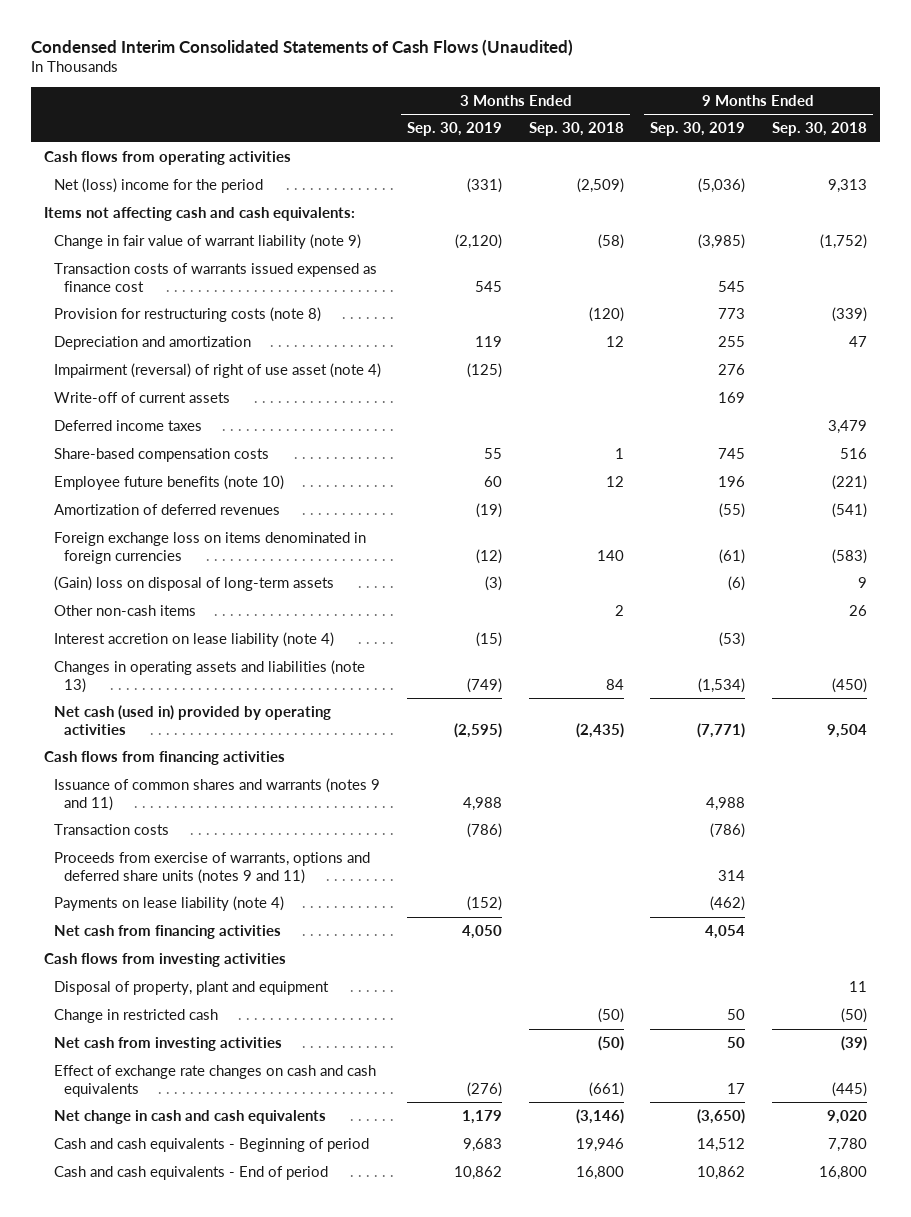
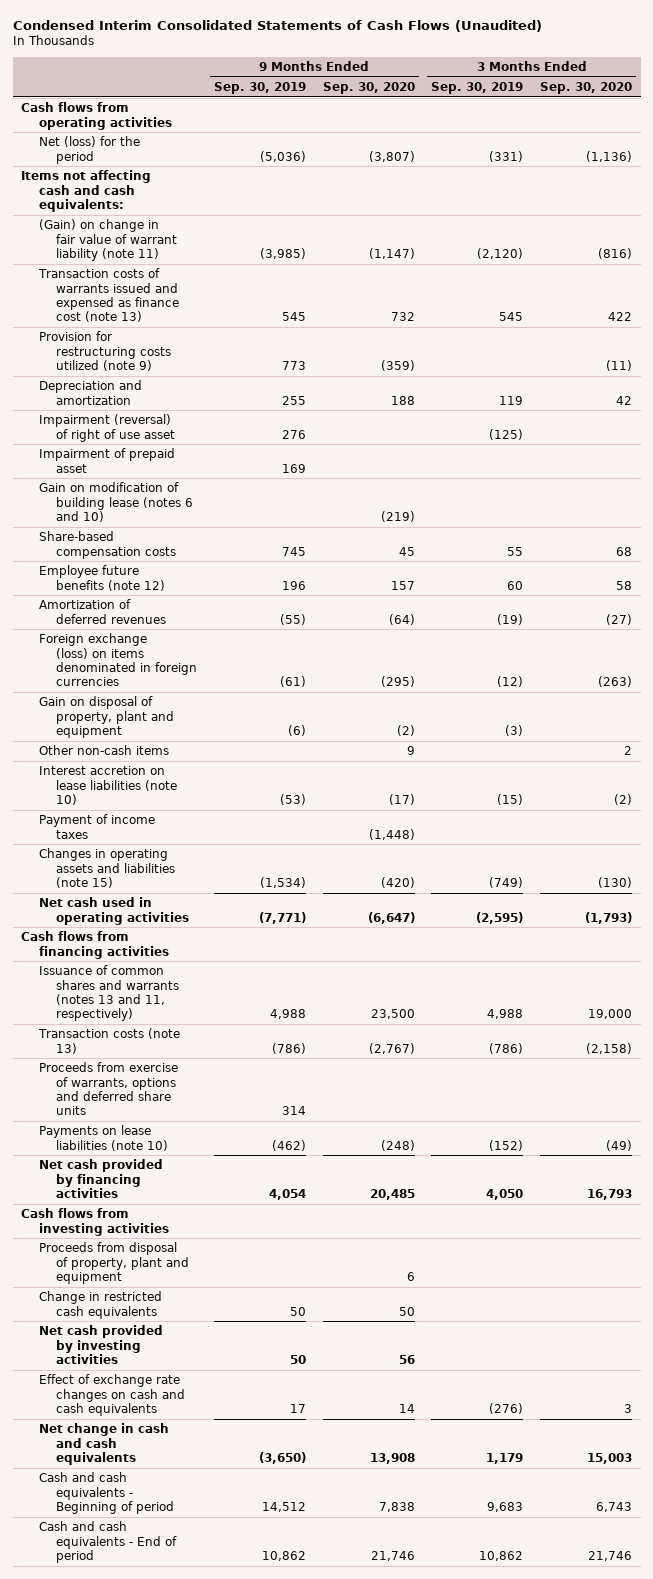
- | 3 Months Ended Sep. 30, 2019 | 3 Months Ended Sep. 30, 2018 | 9 Months Ended Sep. 30, 2019 | 9 Months Ended Sep. 30, 2018
+ | 9 Months Ended Sep. 30, 2019 | 9 Months Ended Sep. 30, 2020 | 3 Months Ended Sep. 30, 2019 | 3 Months Ended Sep. 30, 2020
- Net (loss) income for the period | (331) | (2,509) | (5,036) | 9,313
+ Net (loss) for the period | (5,036) | (3,807) | (331) | (1,136)
- Change in fair value of warrant liability (note 9) | (2,120) | (58) | (3,985) | (1,752)
- Transaction costs of warrants issued expensed as finance cost | 545 | | 545 |
- Provision for restructuring costs (note 8) | | (120) | 773 | (339)
+ (Gain) on change in fair value of warrant liability (note 11) | (3,985) | (1,147) | (2,120) | (816)
+ Transaction costs of warrants issued and expensed as finance cost (note 13) | 545 | 732 | 545 | 422
+ Provision for restructuring costs utilized (note 9) | 773 | (359) | | (11)
- Impairment (reversal) of right of use asset (note 4) | (125) | | 276 |
- Write-off of current assets | | | 169 |
- Deferred income taxes | | | | 3,479
+ Impairment (reversal) of right of use asset | 276 | | (125) |
+ Impairment of prepaid asset | 169 | | |
+ Gain on modification of building lease (notes 6 and 10) | | (219) | |
- Employee future benefits (note 10) | 60 | 12 | 196 | (221)
+ Employee future benefits (note 12) | 196 | 157 | 60 | 58
- Foreign exchange loss on items denominated in foreign currencies | (12) | 140 | (61) | (583)
- (Gain) loss on disposal of long-term assets | (3) | | (6) | 9
+ Foreign exchange (loss) on items denominated in foreign currencies | (61) | (295) | (12) | (263)
+ Gain on disposal of property, plant and equipment | (6) | (2) | (3) |
- Interest accretion on lease liability (note 4) | (15) | | (53) |
- Changes in operating assets and liabilities (note 13) | (749) | 84 | (1,534) | (450)
- Net cash (used in) provided by operating activities | (2,595) | (2,435) | (7,771) | 9,504
+ Interest accretion on lease liabilities (note 10) | (53) | (17) | (15) | (2)
+ Payment of income taxes | | (1,448) | |
+ Changes in operating assets and liabilities (note 15) | (1,534) | (420) | (749) | (130)
+ Net cash used in operating activities | (7,771) | (6,647) | (2,595) | (1,793)
- Issuance of common shares and warrants (notes 9 and 11) | 4,988 | | 4,988 |
- Transaction costs | (786) | | (786) |
- Proceeds from exercise of warrants, options and deferred share units (notes 9 and 11) | | | 314 |
- Payments on lease liability (note 4) | (152) | | (462) |
- Net cash from financing activities | 4,050 | | 4,054 |
+ Issuance of common shares and warrants (notes 13 and 11, respectively) | 4,988 | 23,500 | 4,988 | 19,000
+ Transaction costs (note 13) | (786) | (2,767) | (786) | (2,158)
+ Proceeds from exercise of warrants, options and deferred share units | 314 | | |
+ Payments on lease liabilities (note 10) | (462) | (248) | (152) | (49)
+ Net cash provided by financing activities | 4,054 | 20,485 | 4,050 | 16,793
- Disposal of property, plant and equipment | | | | 11
- Change in restricted cash | | (50) | 50 | (50)
- Net cash from investing activities | | (50) | 50 | (39)
+ Proceeds from disposal of property, plant and equipment | | 6 | |
+ Change in restricted cash equivalents | 50 | 50 | |
+ Net cash provided by investing activities | 50 | 56 | |

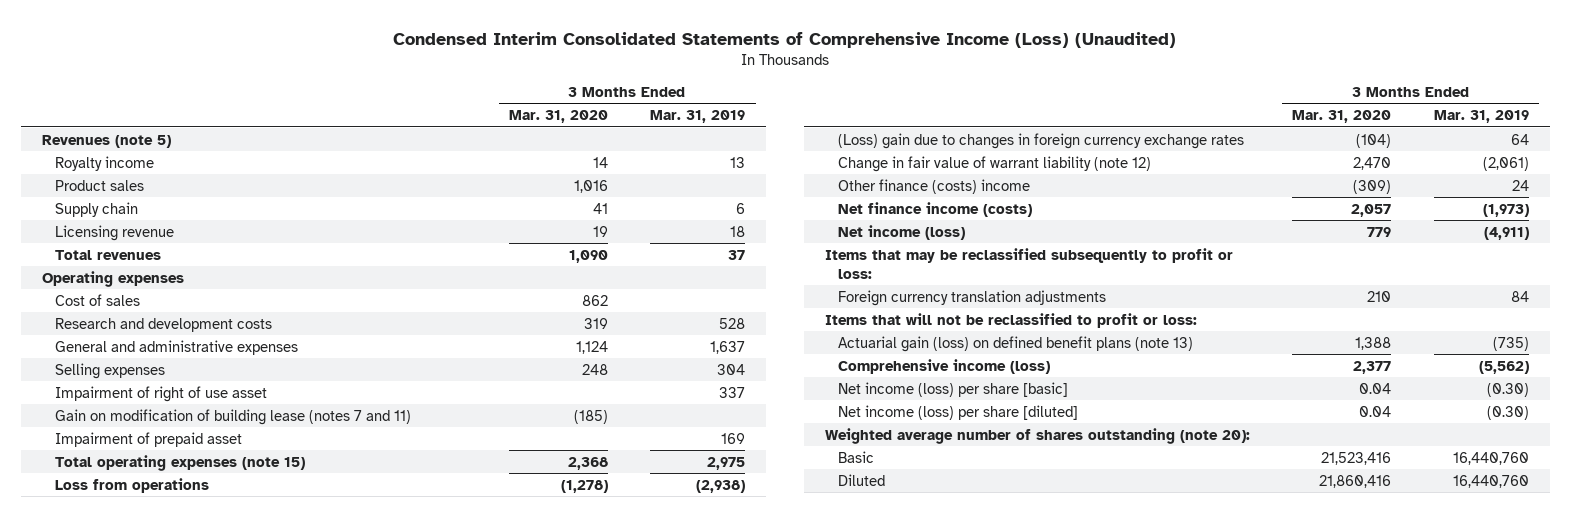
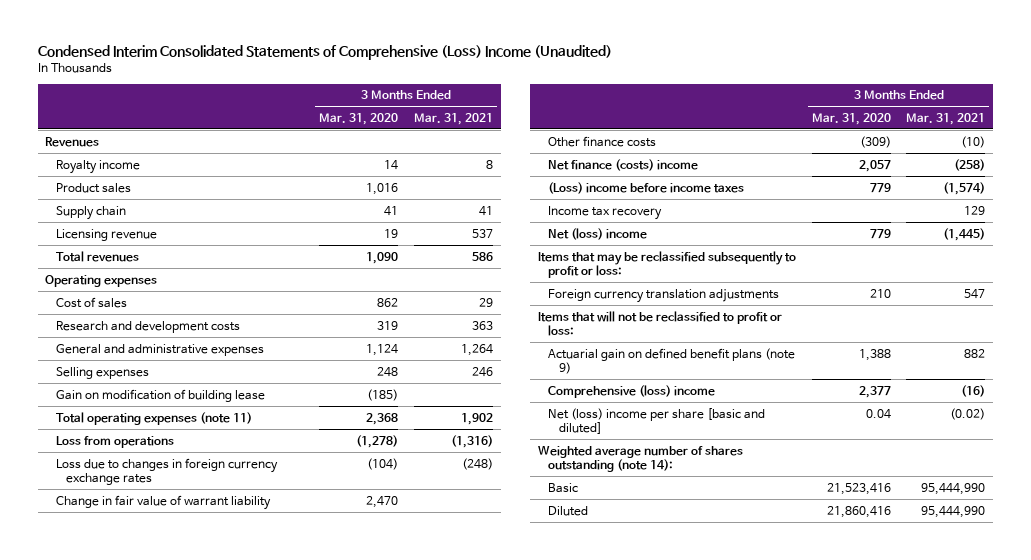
- Condensed Interim Consolidated Statements of Comprehensive Income (Loss) (Unaudited)
+ Condensed Interim Consolidated Statements of Comprehensive (Loss) Income (Unaudited)
- | 3 Months Ended Mar. 31, 2020 | 3 Months Ended Mar. 31, 2019
+ | 3 Months Ended Mar. 31, 2020 | 3 Months Ended Mar. 31, 2021
- Revenues (note 5)
+ Revenues
- Impairment of right of use asset | | 337
- Gain on modification of building lease (notes 7 and 11) | (185) |
- Impairment of prepaid asset | | 169
- Total operating expenses (note 15) | 2,368 | 2,975
+ Gain on modification of building lease | (185) |
+ Total operating expenses (note 11) | 2,368 | 1,902
- (Loss) gain due to changes in foreign currency exchange rates | (104) | 64
- Change in fair value of warrant liability (note 12) | 2,470 | (2,061)
- Other finance (costs) income | (309) | 24
- Net finance income (costs) | 2,057 | (1,973)
- Net income (loss) | 779 | (4,911)
+ Loss due to changes in foreign currency exchange rates | (104) | (248)
+ Change in fair value of warrant liability | 2,470 |
+ Other finance costs | (309) | (10)
+ Net finance (costs) income | 2,057 | (258)
+ (Loss) income before income taxes | 779 | (1,574)
+ Income tax recovery | | 129
+ Net (loss) income | 779 | (1,445)
- Actuarial gain (loss) on defined benefit plans (note 13) | 1,388 | (735)
- Comprehensive income (loss) | 2,377 | (5,562)
- Net income (loss) per share [basic] | 0.04 | (0.30)
- Net income (loss) per share [diluted] | 0.04 | (0.30)
- Weighted average number of shares outstanding (note 20):
+ Actuarial gain on defined benefit plans (note 9) | 1,388 | 882
+ Comprehensive (loss) income | 2,377 | (16)
+ Net (loss) income per share [basic and diluted] | 0.04 | (0.02)
+ Weighted average number of shares outstanding (note 14):

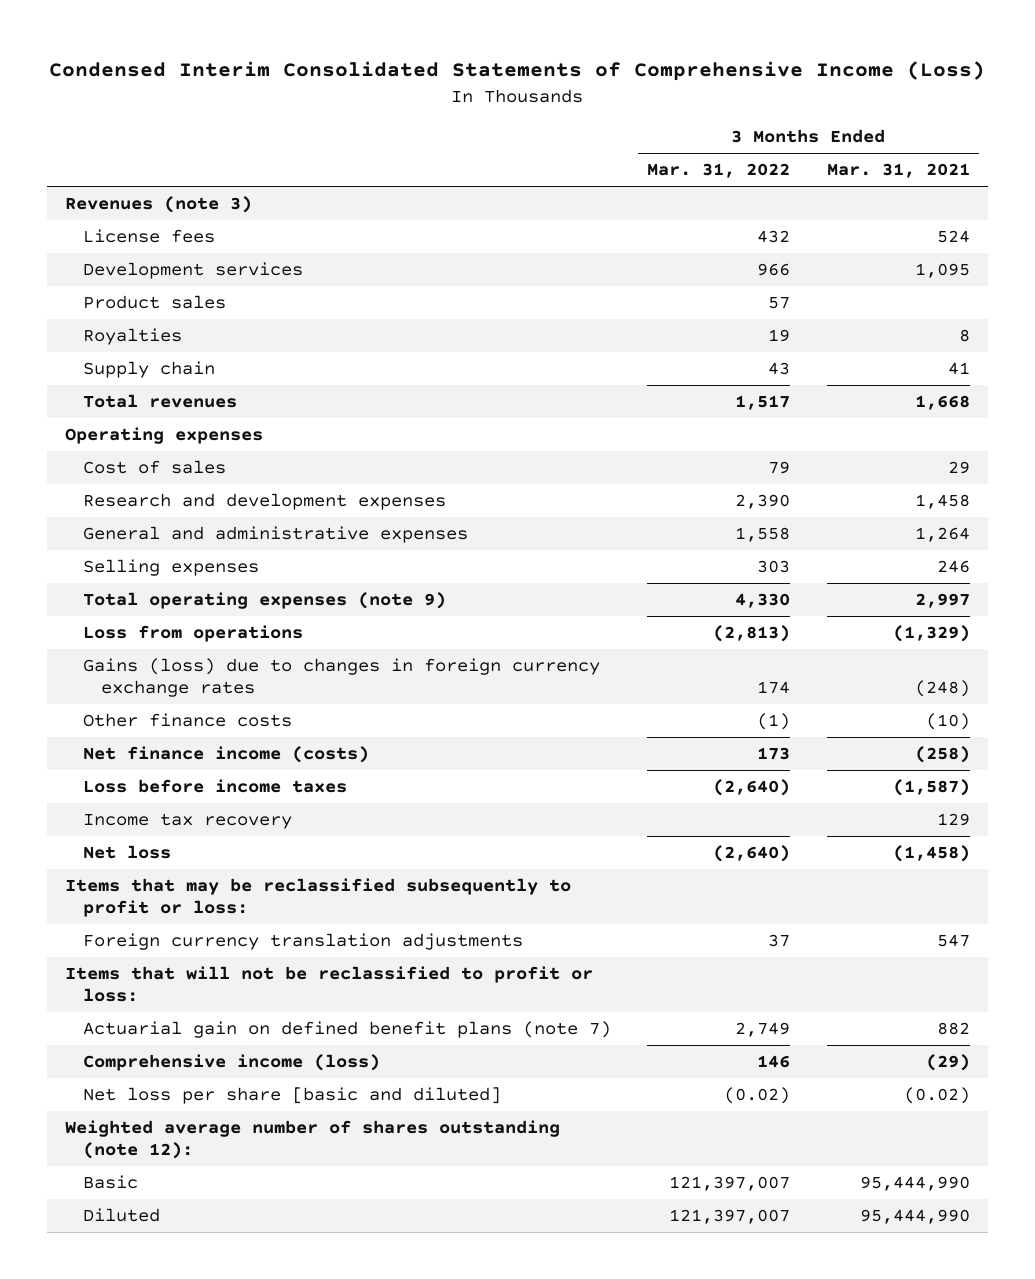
- Condensed Interim Consolidated Statements of Comprehensive (Loss) Income (Unaudited)
+ Condensed Interim Consolidated Statements of Comprehensive Income (Loss)
- | 3 Months Ended Mar. 31, 2020 | 3 Months Ended Mar. 31, 2021
+ | 3 Months Ended Mar. 31, 2022 | 3 Months Ended Mar. 31, 2021
- Revenues
- Royalty income | 14 | 8
+ Revenues (note 3)
+ License fees | 432 | 524
+ Development services | 966 | 1,095
+ Royalties | 19 | 8
- Licensing revenue | 19 | 537
- Total revenues | 1,090 | 586
+ Total revenues | 1,517 | 1,668
- Research and development costs | 319 | 363
+ Research and development expenses | 2,390 | 1,458
- Gain on modification of building lease | (185) |
- Total operating expenses (note 11) | 2,368 | 1,902
- Loss from operations | (1,278) | (1,316)
- Loss due to changes in foreign currency exchange rates | (104) | (248)
- Change in fair value of warrant liability | 2,470 |
+ Total operating expenses (note 9) | 4,330 | 2,997
+ Loss from operations | (2,813) | (1,329)
+ Gains (loss) due to changes in foreign currency exchange rates | 174 | (248)
- Net finance (costs) income | 2,057 | (258)
- (Loss) income before income taxes | 779 | (1,574)
+ Net finance income (costs) | 173 | (258)
+ Loss before income taxes | (2,640) | (1,587)
- Net (loss) income | 779 | (1,445)
+ Net loss | (2,640) | (1,458)
- Actuarial gain on defined benefit plans (note 9) | 1,388 | 882
- Comprehensive (loss) income | 2,377 | (16)
- Net (loss) income per share [basic and diluted] | 0.04 | (0.02)
- Weighted average number of shares outstanding (note 14):
+ Actuarial gain on defined benefit plans (note 7) | 2,749 | 882
+ Comprehensive income (loss) | 146 | (29)
+ Net loss per share [basic and diluted] | (0.02) | (0.02)
+ Weighted average number of shares outstanding (note 12):

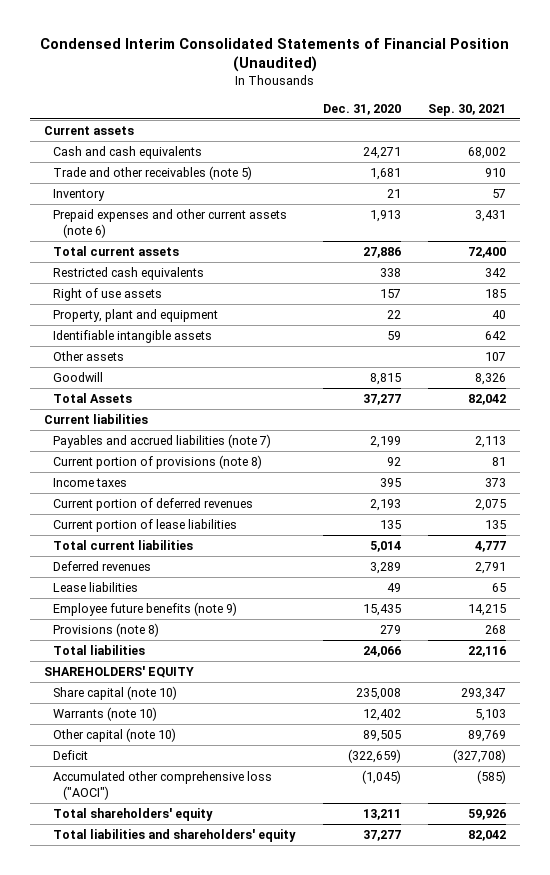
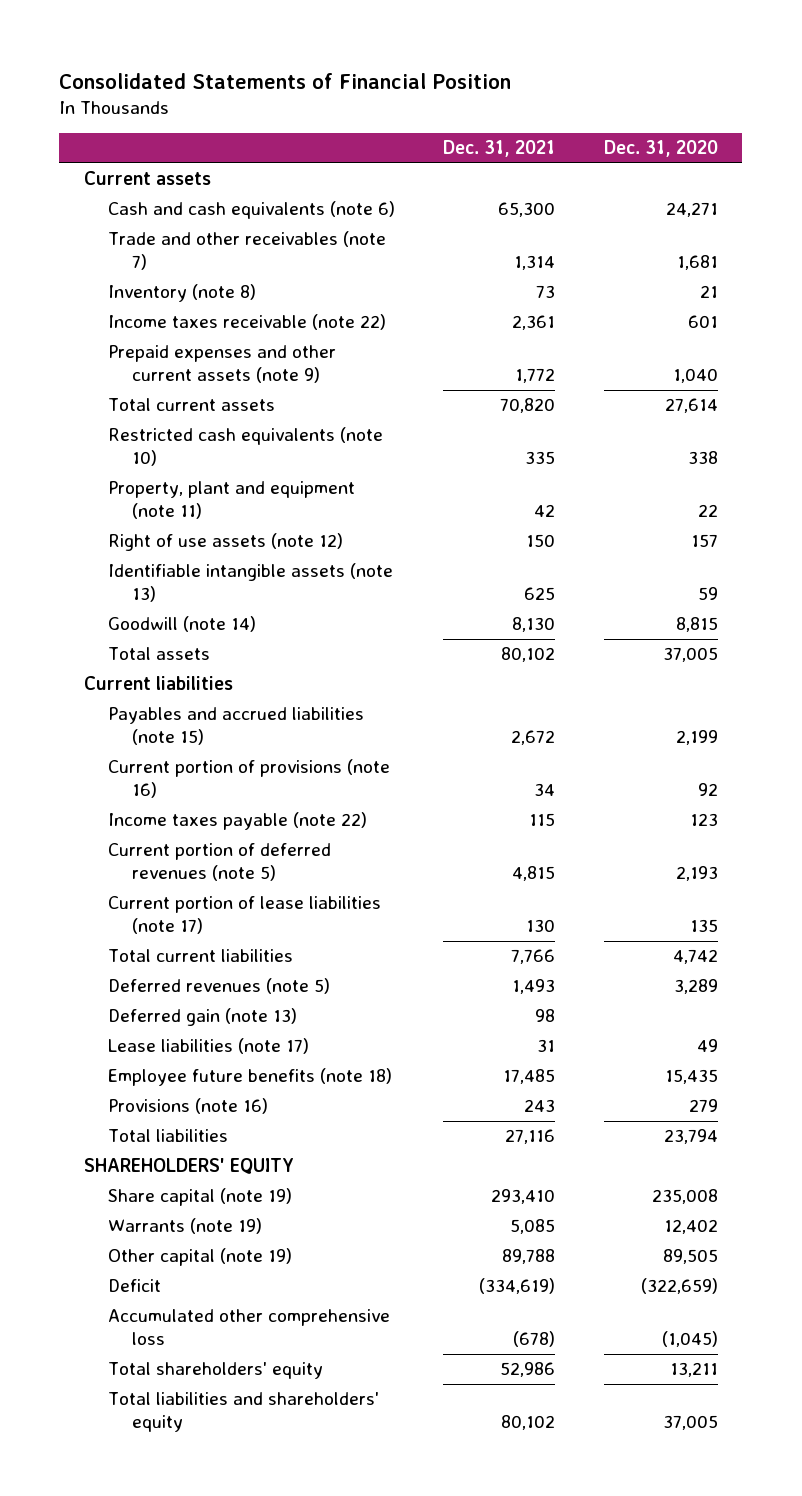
- Condensed Interim Consolidated Statements of Financial Position (Unaudited)
+ Consolidated Statements of Financial Position
- | Dec. 31, 2020 | Sep. 30, 2021
+ | Dec. 31, 2021 | Dec. 31, 2020
- Cash and cash equivalents | 24,271 | 68,002
- Trade and other receivables (note 5) | 1,681 | 910
- Inventory | 21 | 57
- Prepaid expenses and other current assets (note 6) | 1,913 | 3,431
- Total current assets | 27,886 | 72,400
- Restricted cash equivalents | 338 | 342
- Right of use assets | 157 | 185
- Property, plant and equipment | 22 | 40
- Identifiable intangible assets | 59 | 642
- Other assets | | 107
- Goodwill | 8,815 | 8,326
- Total Assets | 37,277 | 82,042
+ Cash and cash equivalents (note 6) | 65,300 | 24,271
+ Trade and other receivables (note 7) | 1,314 | 1,681
+ Inventory (note 8) | 73 | 21
+ Income taxes receivable (note 22) | 2,361 | 601
+ Prepaid expenses and other current assets (note 9) | 1,772 | 1,040
+ Total current assets | 70,820 | 27,614
+ Restricted cash equivalents (note 10) | 335 | 338
+ Property, plant and equipment (note 11) | 42 | 22
+ Right of use assets (note 12) | 150 | 157
+ Identifiable intangible assets (note 13) | 625 | 59
+ Goodwill (note 14) | 8,130 | 8,815
+ Total assets | 80,102 | 37,005
- Payables and accrued liabilities (note 7) | 2,199 | 2,113
- Current portion of provisions (note 8) | 92 | 81
- Income taxes | 395 | 373
- Current portion of deferred revenues | 2,193 | 2,075
- Current portion of lease liabilities | 135 | 135
- Total current liabilities | 5,014 | 4,777
- Deferred revenues | 3,289 | 2,791
- Lease liabilities | 49 | 65
- Employee future benefits (note 9) | 15,435 | 14,215
- Provisions (note 8) | 279 | 268
- Total liabilities | 24,066 | 22,116
+ Payables and accrued liabilities (note 15) | 2,672 | 2,199
+ Current portion of provisions (note 16) | 34 | 92
+ Income taxes payable (note 22) | 115 | 123
+ Current portion of deferred revenues (note 5) | 4,815 | 2,193
+ Current portion of lease liabilities (note 17) | 130 | 135
+ Total current liabilities | 7,766 | 4,742
+ Deferred revenues (note 5) | 1,493 | 3,289
+ Deferred gain (note 13) | 98 |
+ Lease liabilities (note 17) | 31 | 49
+ Employee future benefits (note 18) | 17,485 | 15,435
+ Provisions (note 16) | 243 | 279
+ Total liabilities | 27,116 | 23,794
- Share capital (note 10) | 235,008 | 293,347
- Warrants (note 10) | 12,402 | 5,103
- Other capital (note 10) | 89,505 | 89,769
+ Share capital (note 19) | 293,410 | 235,008
+ Warrants (note 19) | 5,085 | 12,402
+ Other capital (note 19) | 89,788 | 89,505
- Accumulated other comprehensive loss ("AOCI") | (1,045) | (585)
+ Accumulated other comprehensive loss | (678) | (1,045)
- Total liabilities and shareholders' equity | 37,277 | 82,042
+ Total liabilities and shareholders' equity | 80,102 | 37,005

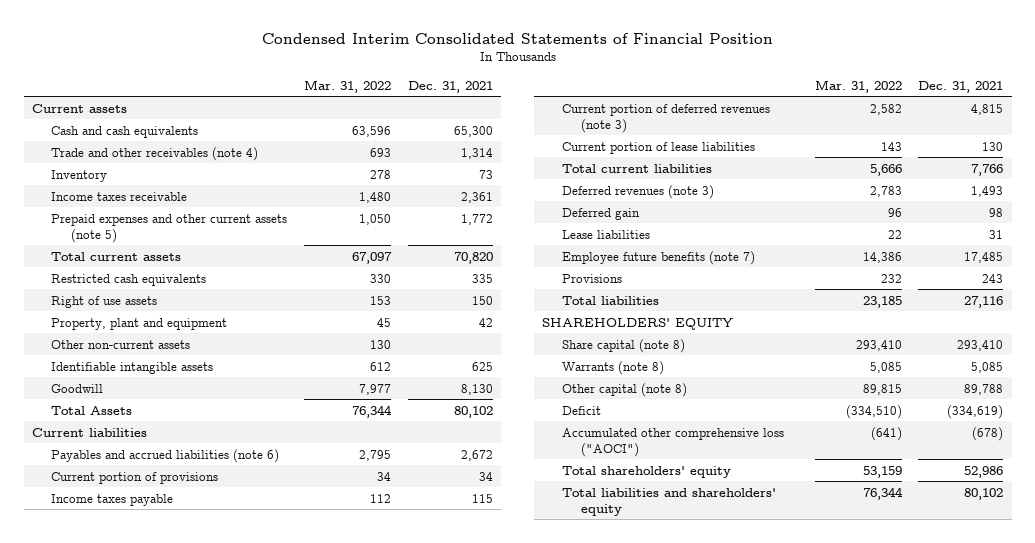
- Consolidated Statements of Financial Position
+ Condensed Interim Consolidated Statements of Financial Position
- | Dec. 31, 2021 | Dec. 31, 2020
+ | Mar. 31, 2022 | Dec. 31, 2021
- Cash and cash equivalents (note 6) | 65,300 | 24,271
- Trade and other receivables (note 7) | 1,314 | 1,681
- Inventory (note 8) | 73 | 21
- Income taxes receivable (note 22) | 2,361 | 601
- Prepaid expenses and other current assets (note 9) | 1,772 | 1,040
+ Cash and cash equivalents | 63,596 | 65,300
+ Trade and other receivables (note 4) | 693 | 1,314
+ Inventory | 278 | 73
+ Income taxes receivable | 1,480 | 2,361
+ Prepaid expenses and other current assets (note 5) | 1,050 | 1,772
- Restricted cash equivalents (note 10) | 335 | 338
- Property, plant and equipment (note 11) | 42 | 22
- Right of use assets (note 12) | 150 | 157
- Identifiable intangible assets (note 13) | 625 | 59
- Goodwill (note 14) | 8,130 | 8,815
- Total assets | 80,102 | 37,005
+ Restricted cash equivalents | 330 | 335
+ Right of use assets | 153 | 150
+ Property, plant and equipment | 45 | 42
+ Other non-current assets | 130 |
+ Identifiable intangible assets | 612 | 625
+ Goodwill | 7,977 | 8,130
+ Total Assets | 76,344 | 80,102
- Payables and accrued liabilities (note 15) | 2,672 | 2,199
- Current portion of provisions (note 16) | 34 | 92
- Income taxes payable (note 22) | 115 | 123
- Current portion of deferred revenues (note 5) | 4,815 | 2,193
- Current portion of lease liabilities (note 17) | 130 | 135
+ Payables and accrued liabilities (note 6) | 2,795 | 2,672
+ Current portion of provisions | 34 | 34
+ Income taxes payable | 112 | 115
+ Current portion of deferred revenues (note 3) | 2,582 | 4,815
+ Current portion of lease liabilities | 143 | 130
- Deferred revenues (note 5) | 1,493 | 3,289
- Deferred gain (note 13) | 98 |
- Lease liabilities (note 17) | 31 | 49
- Employee future benefits (note 18) | 17,485 | 15,435
- Provisions (note 16) | 243 | 279
+ Deferred revenues (note 3) | 2,783 | 1,493
+ Deferred gain | 96 | 98
+ Lease liabilities | 22 | 31
+ Employee future benefits (note 7) | 14,386 | 17,485
+ Provisions | 232 | 243
- Share capital (note 19) | 293,410 | 235,008
- Warrants (note 19) | 5,085 | 12,402
- Other capital (note 19) | 89,788 | 89,505
+ Share capital (note 8) | 293,410 | 293,410
+ Warrants (note 8) | 5,085 | 5,085
+ Other capital (note 8) | 89,815 | 89,788
- Accumulated other comprehensive loss | (678) | (1,045)
+ Accumulated other comprehensive loss ("AOCI") | (641) | (678)

